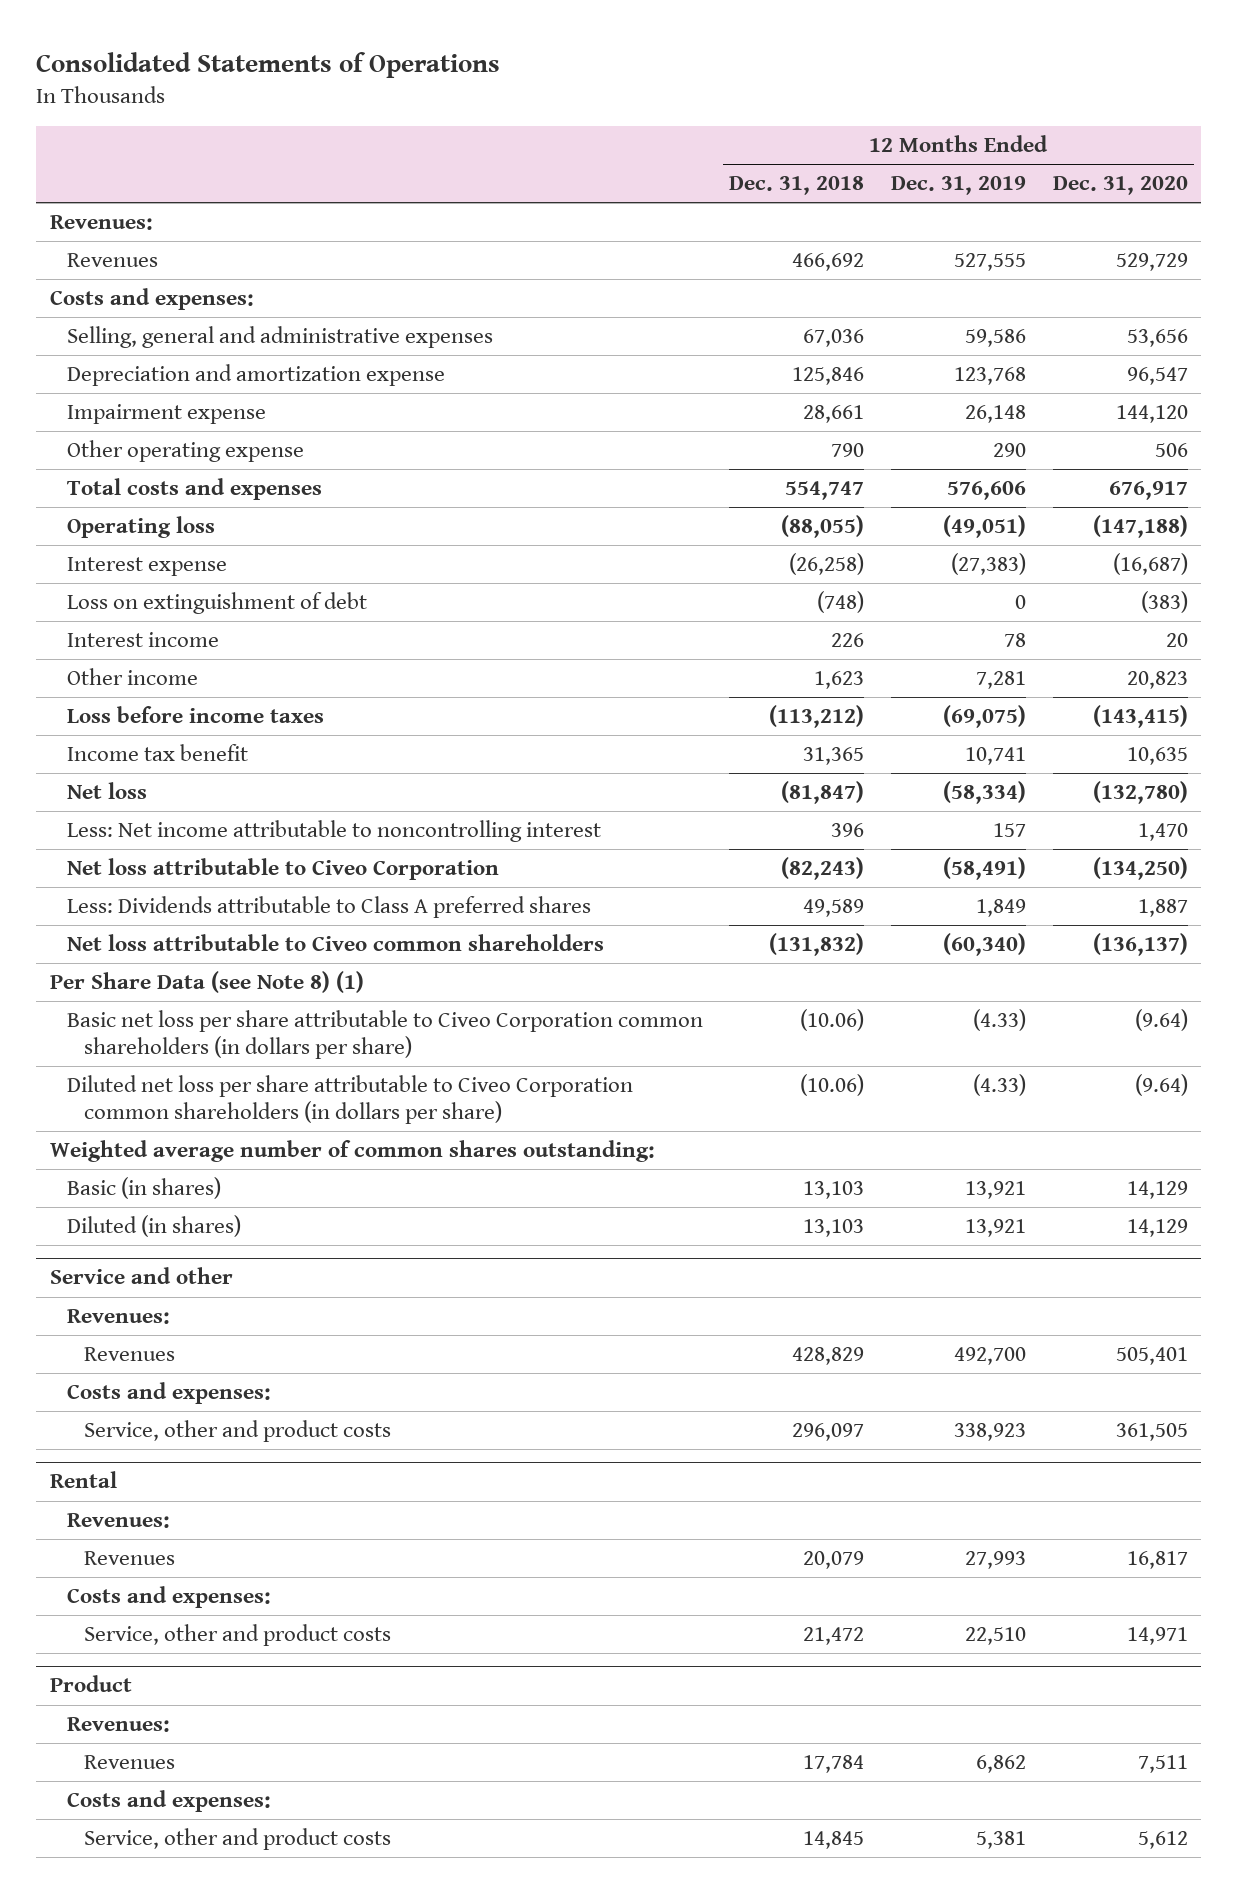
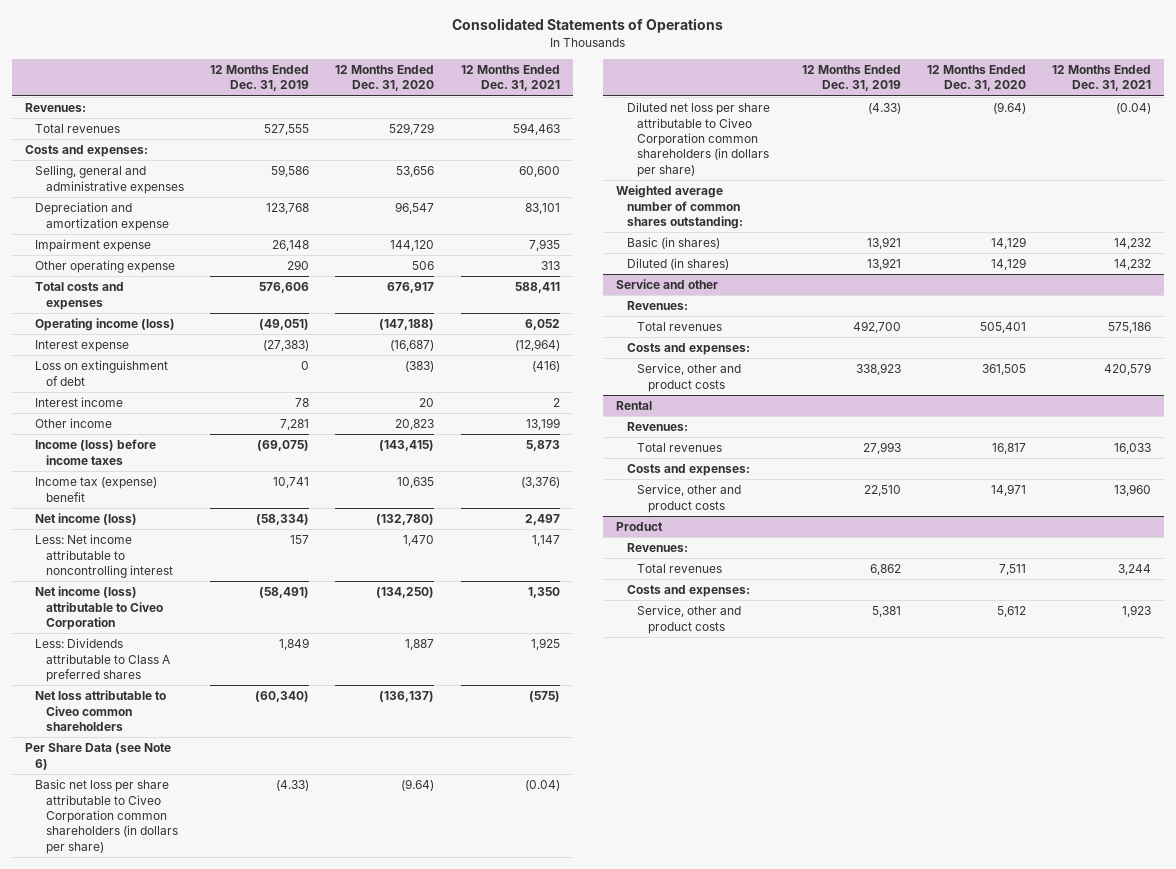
- | 12 Months Ended Dec. 31, 2018 | 12 Months Ended Dec. 31, 2019 | 12 Months Ended Dec. 31, 2020
+ | 12 Months Ended Dec. 31, 2019 | 12 Months Ended Dec. 31, 2020 | 12 Months Ended Dec. 31, 2021
- Revenues | 466,692 | 527,555 | 529,729
+ Total revenues | 527,555 | 529,729 | 594,463
- Operating loss | (88,055) | (49,051) | (147,188)
+ Operating income (loss) | (49,051) | (147,188) | 6,052
- Loss before income taxes | (113,212) | (69,075) | (143,415)
- Income tax benefit | 31,365 | 10,741 | 10,635
- Net loss | (81,847) | (58,334) | (132,780)
+ Income (loss) before income taxes | (69,075) | (143,415) | 5,873
+ Income tax (expense) benefit | 10,741 | 10,635 | (3,376)
+ Net income (loss) | (58,334) | (132,780) | 2,497
- Net loss attributable to Civeo Corporation | (82,243) | (58,491) | (134,250)
+ Net income (loss) attributable to Civeo Corporation | (58,491) | (134,250) | 1,350
- Per Share Data (see Note 8) (1)
+ Per Share Data (see Note 6)
@ Service and other
- Revenues | 428,829 | 492,700 | 505,401
+ Total revenues | 492,700 | 505,401 | 575,186
@ Rental
- Revenues | 20,079 | 27,993 | 16,817
+ Total revenues | 27,993 | 16,817 | 16,033
@ Product
- Revenues | 17,784 | 6,862 | 7,511
+ Total revenues | 6,862 | 7,511 | 3,244

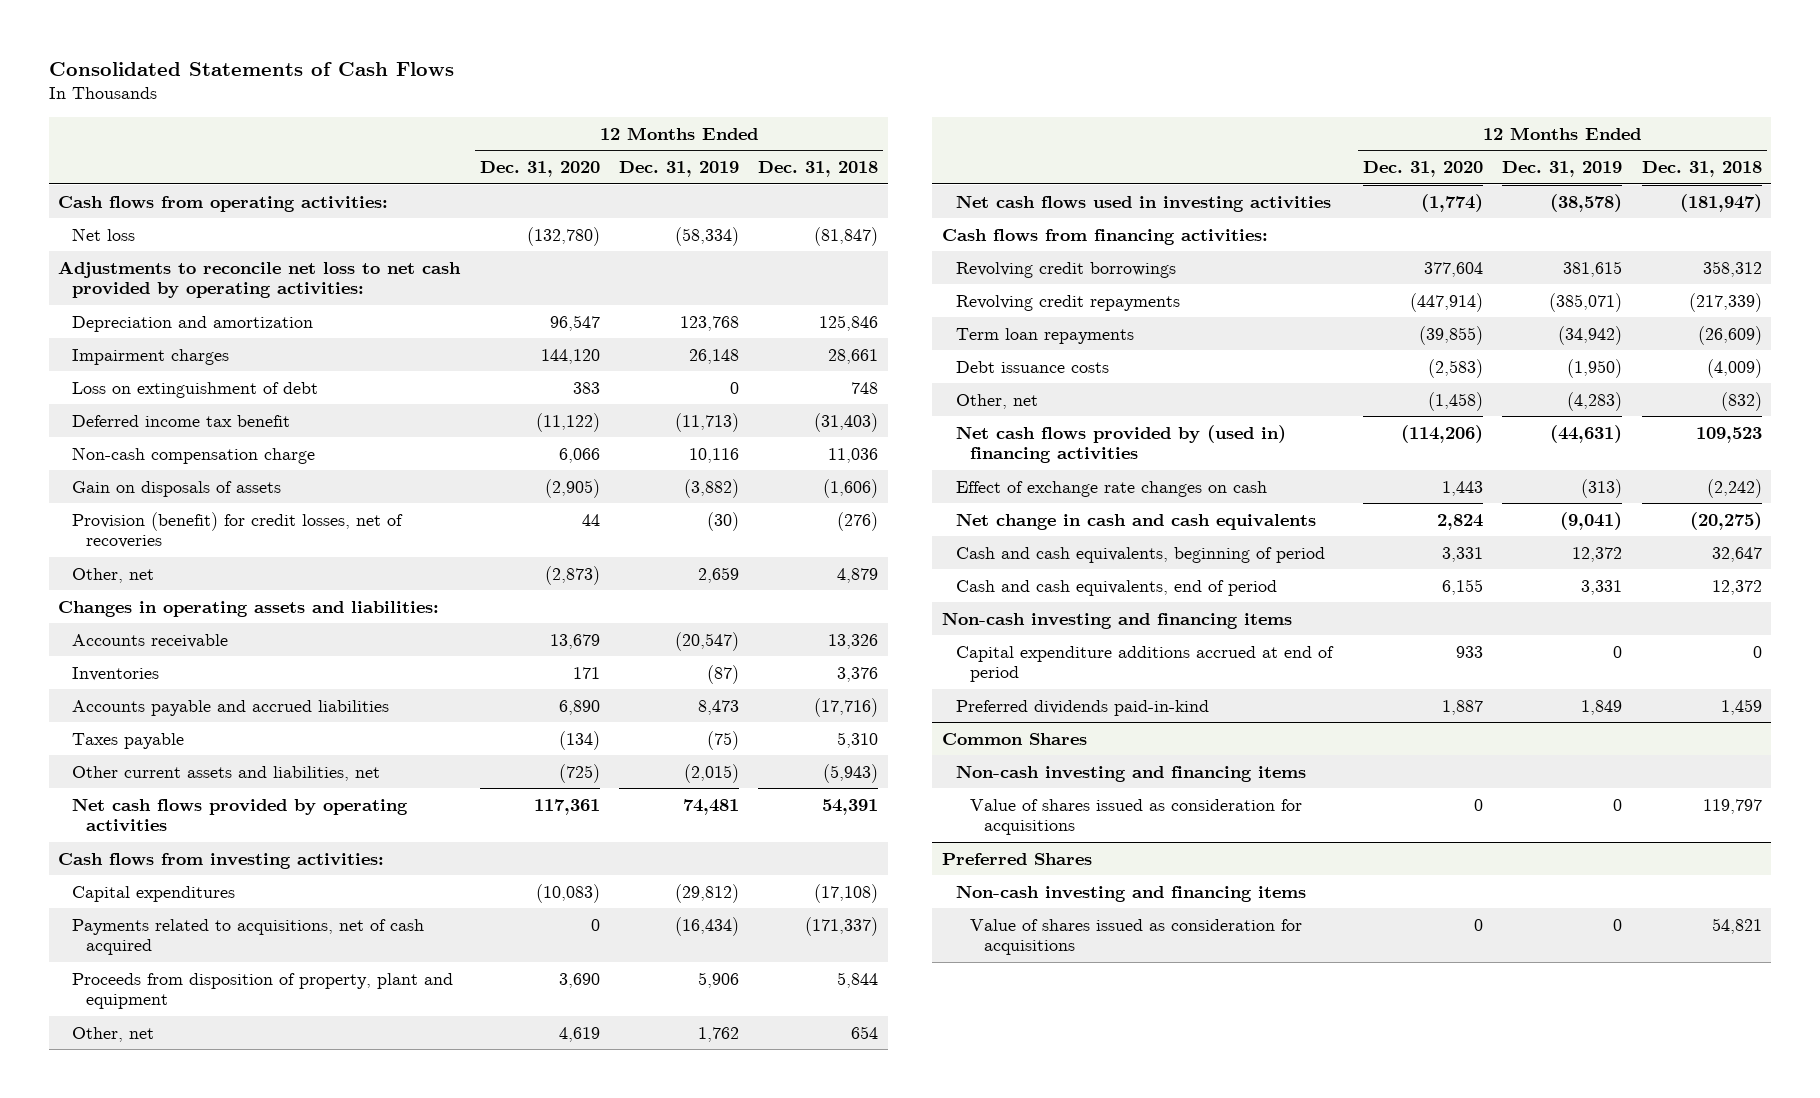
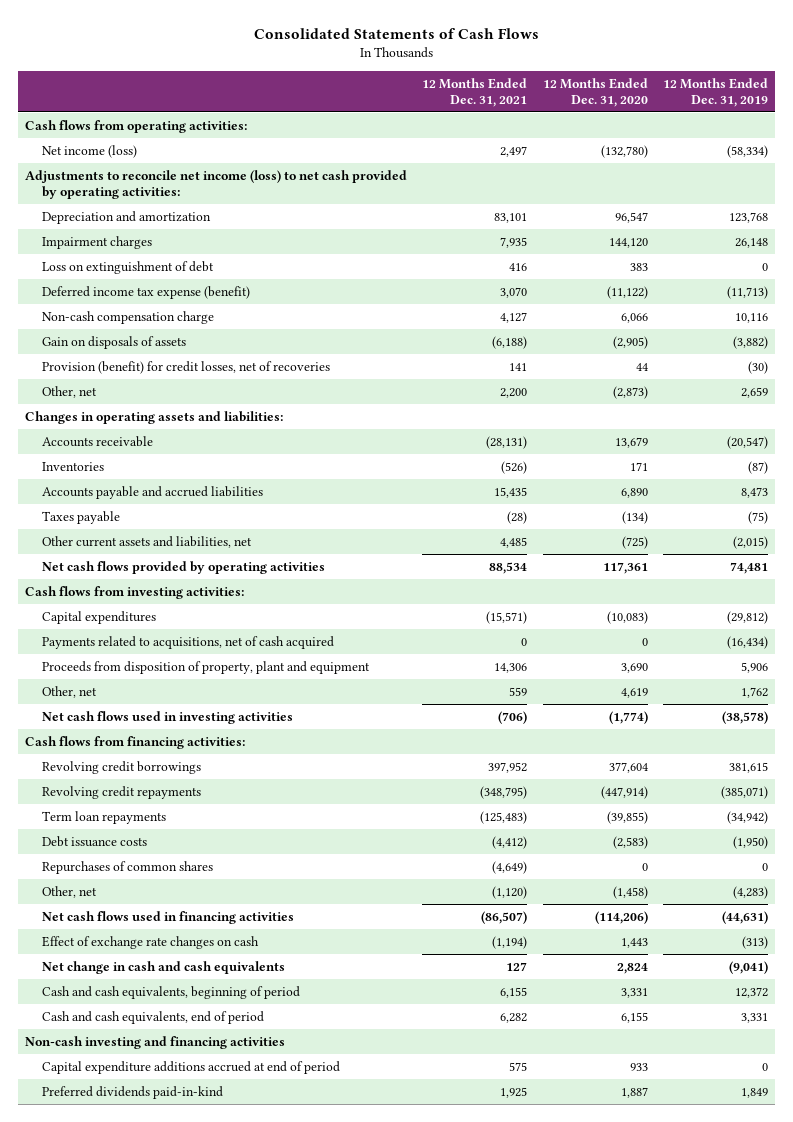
- | 12 Months Ended Dec. 31, 2020 | 12 Months Ended Dec. 31, 2019 | 12 Months Ended Dec. 31, 2018
+ | 12 Months Ended Dec. 31, 2021 | 12 Months Ended Dec. 31, 2020 | 12 Months Ended Dec. 31, 2019
- Net loss | (132,780) | (58,334) | (81,847)
- Adjustments to reconcile net loss to net cash provided by operating activities:
+ Net income (loss) | 2,497 | (132,780) | (58,334)
+ Adjustments to reconcile net income (loss) to net cash provided by operating activities:
- Deferred income tax benefit | (11,122) | (11,713) | (31,403)
+ Deferred income tax expense (benefit) | 3,070 | (11,122) | (11,713)
+ Repurchases of common shares | (4,649) | 0 | 0
- Net cash flows provided by (used in) financing activities | (114,206) | (44,631) | 109,523
+ Net cash flows used in financing activities | (86,507) | (114,206) | (44,631)
- Non-cash investing and financing items
+ Non-cash investing and financing activities
- Common Shares
- Non-cash investing and financing items
- Value of shares issued as consideration for acquisitions | 0 | 0 | 119,797
- Preferred Shares
- Non-cash investing and financing items
- Value of shares issued as consideration for acquisitions | 0 | 0 | 54,821

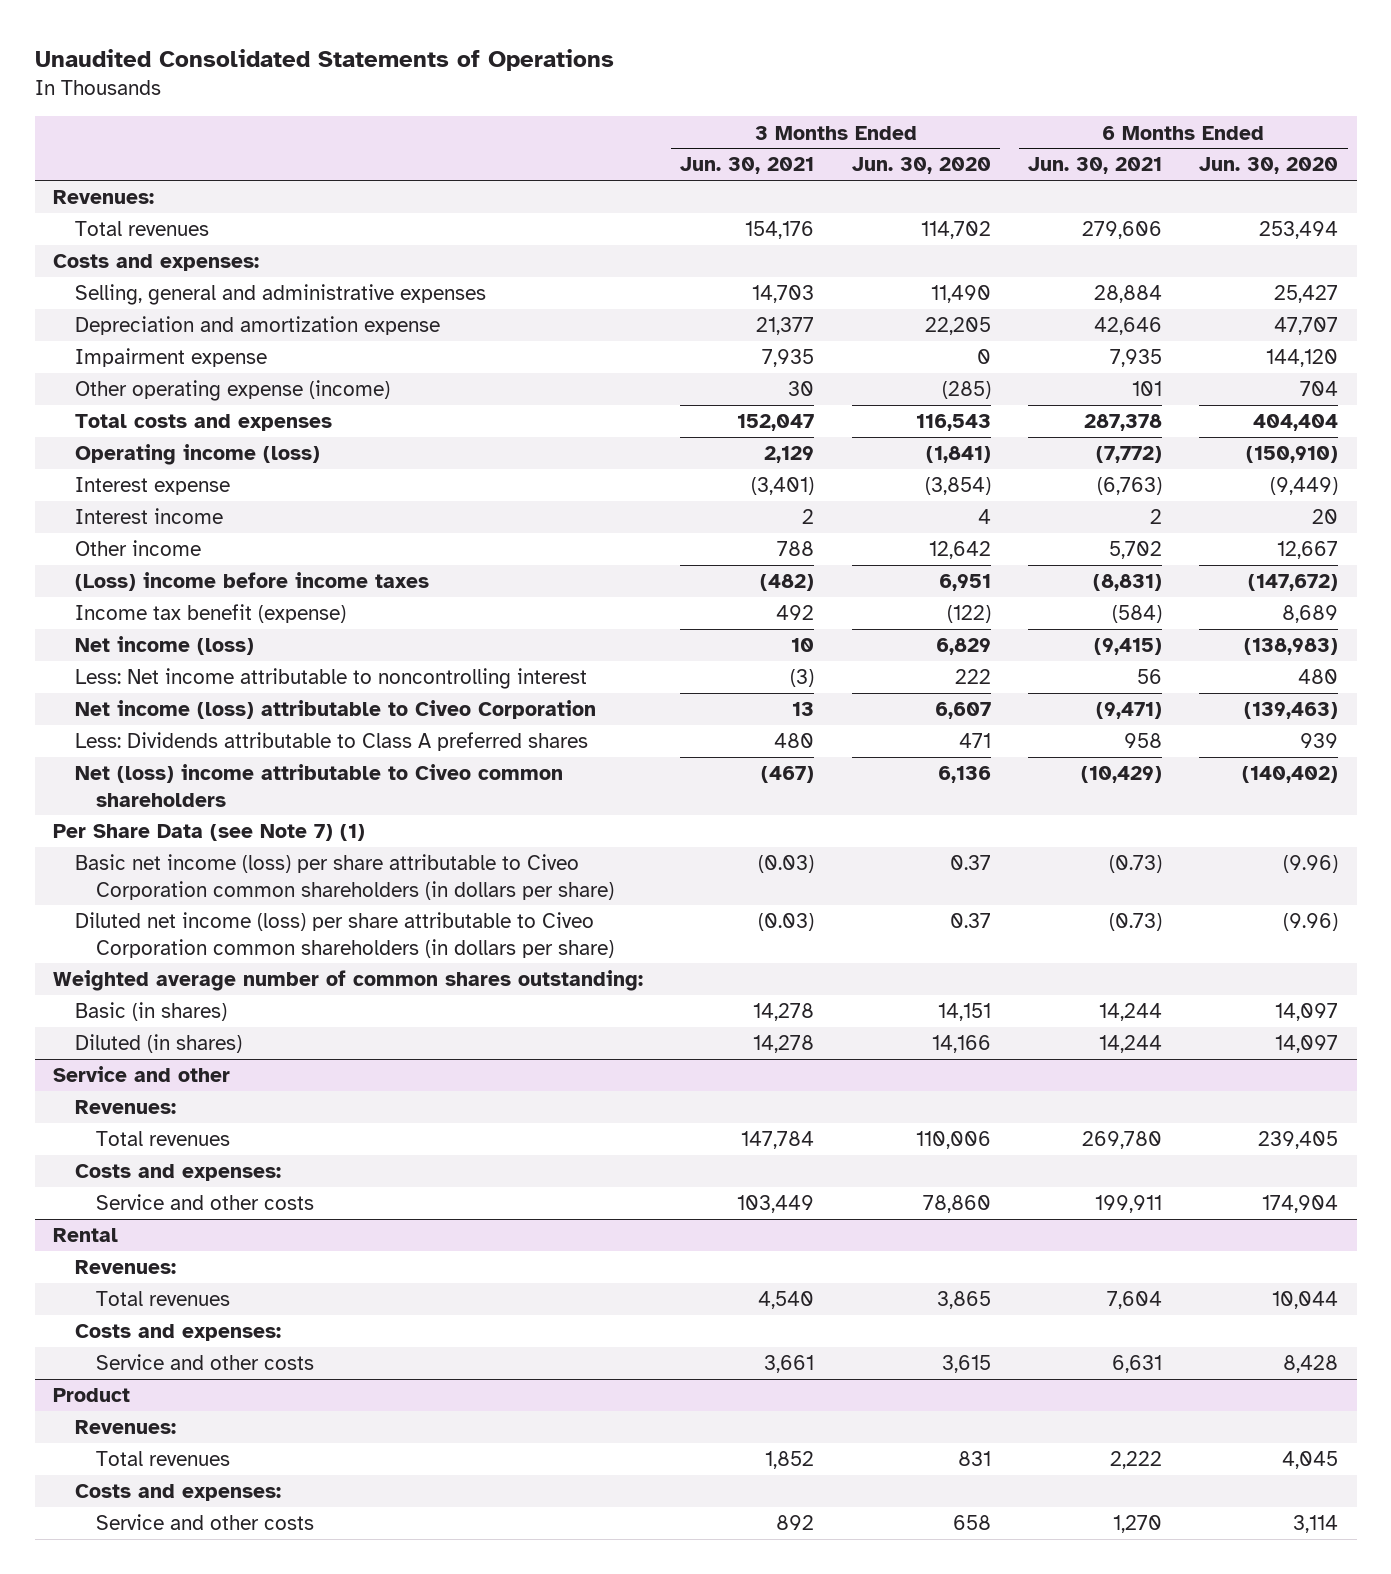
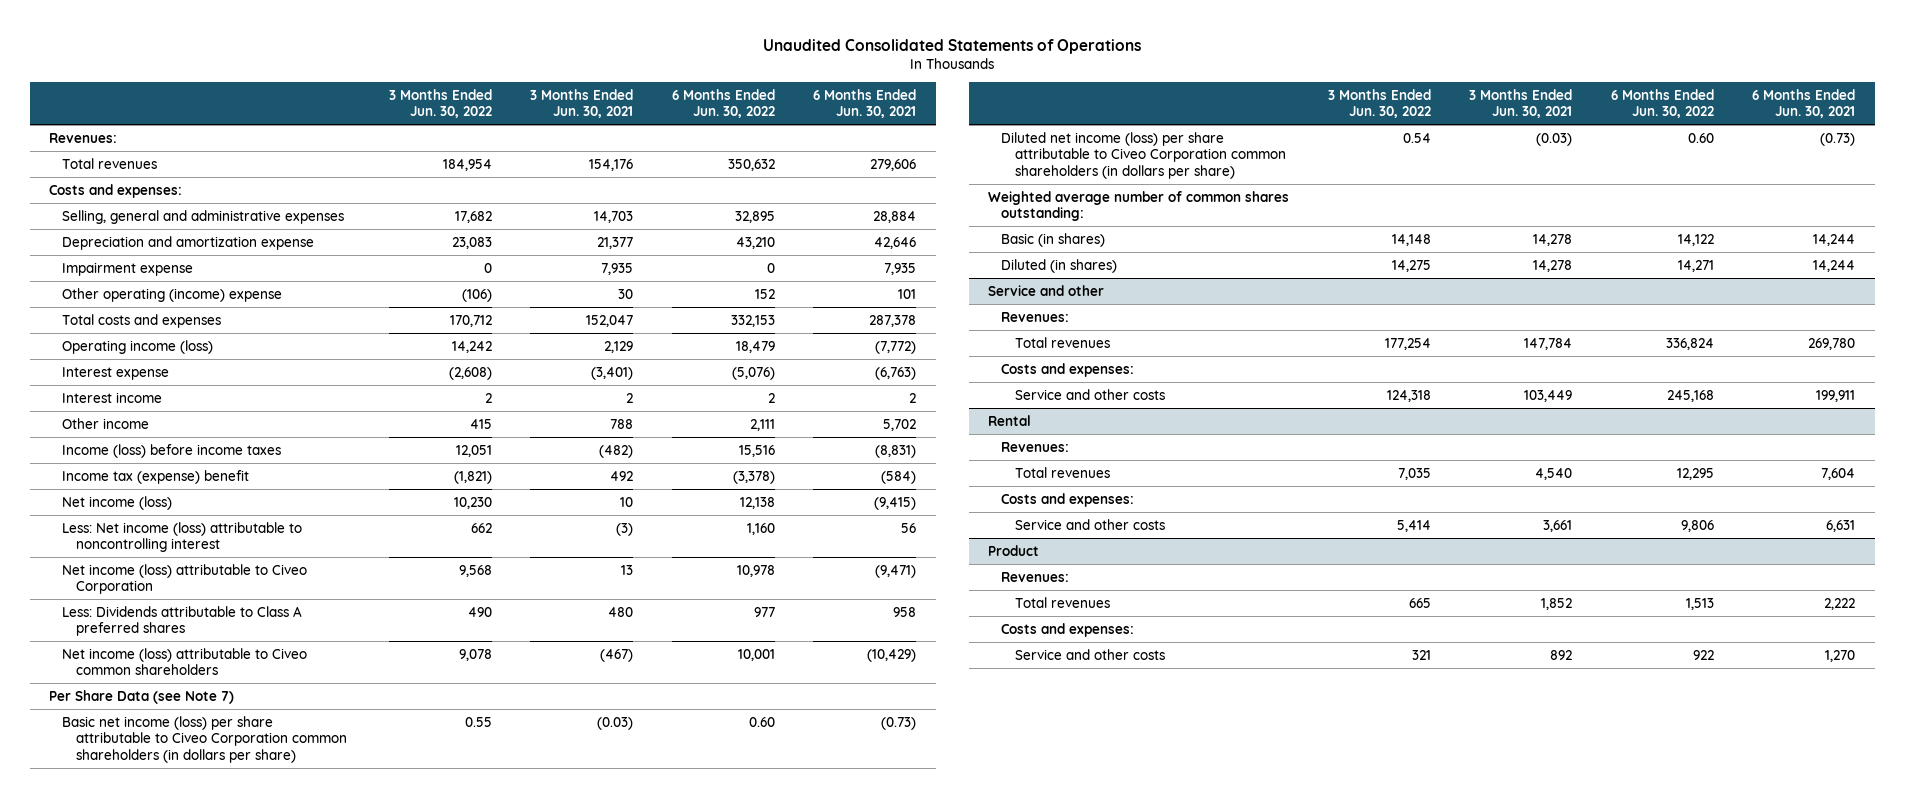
- | 3 Months Ended Jun. 30, 2021 | 3 Months Ended Jun. 30, 2020 | 6 Months Ended Jun. 30, 2021 | 6 Months Ended Jun. 30, 2020
+ | 3 Months Ended Jun. 30, 2022 | 3 Months Ended Jun. 30, 2021 | 6 Months Ended Jun. 30, 2022 | 6 Months Ended Jun. 30, 2021
- Other operating expense (income) | 30 | (285) | 101 | 704
+ Other operating (income) expense | (106) | 30 | 152 | 101
- (Loss) income before income taxes | (482) | 6,951 | (8,831) | (147,672)
- Income tax benefit (expense) | 492 | (122) | (584) | 8,689
+ Income (loss) before income taxes | 12,051 | (482) | 15,516 | (8,831)
+ Income tax (expense) benefit | (1,821) | 492 | (3,378) | (584)
- Less: Net income attributable to noncontrolling interest | (3) | 222 | 56 | 480
+ Less: Net income (loss) attributable to noncontrolling interest | 662 | (3) | 1,160 | 56
- Net (loss) income attributable to Civeo common shareholders | (467) | 6,136 | (10,429) | (140,402)
- Per Share Data (see Note 7) (1)
+ Net income (loss) attributable to Civeo common shareholders | 9,078 | (467) | 10,001 | (10,429)
+ Per Share Data (see Note 7)

